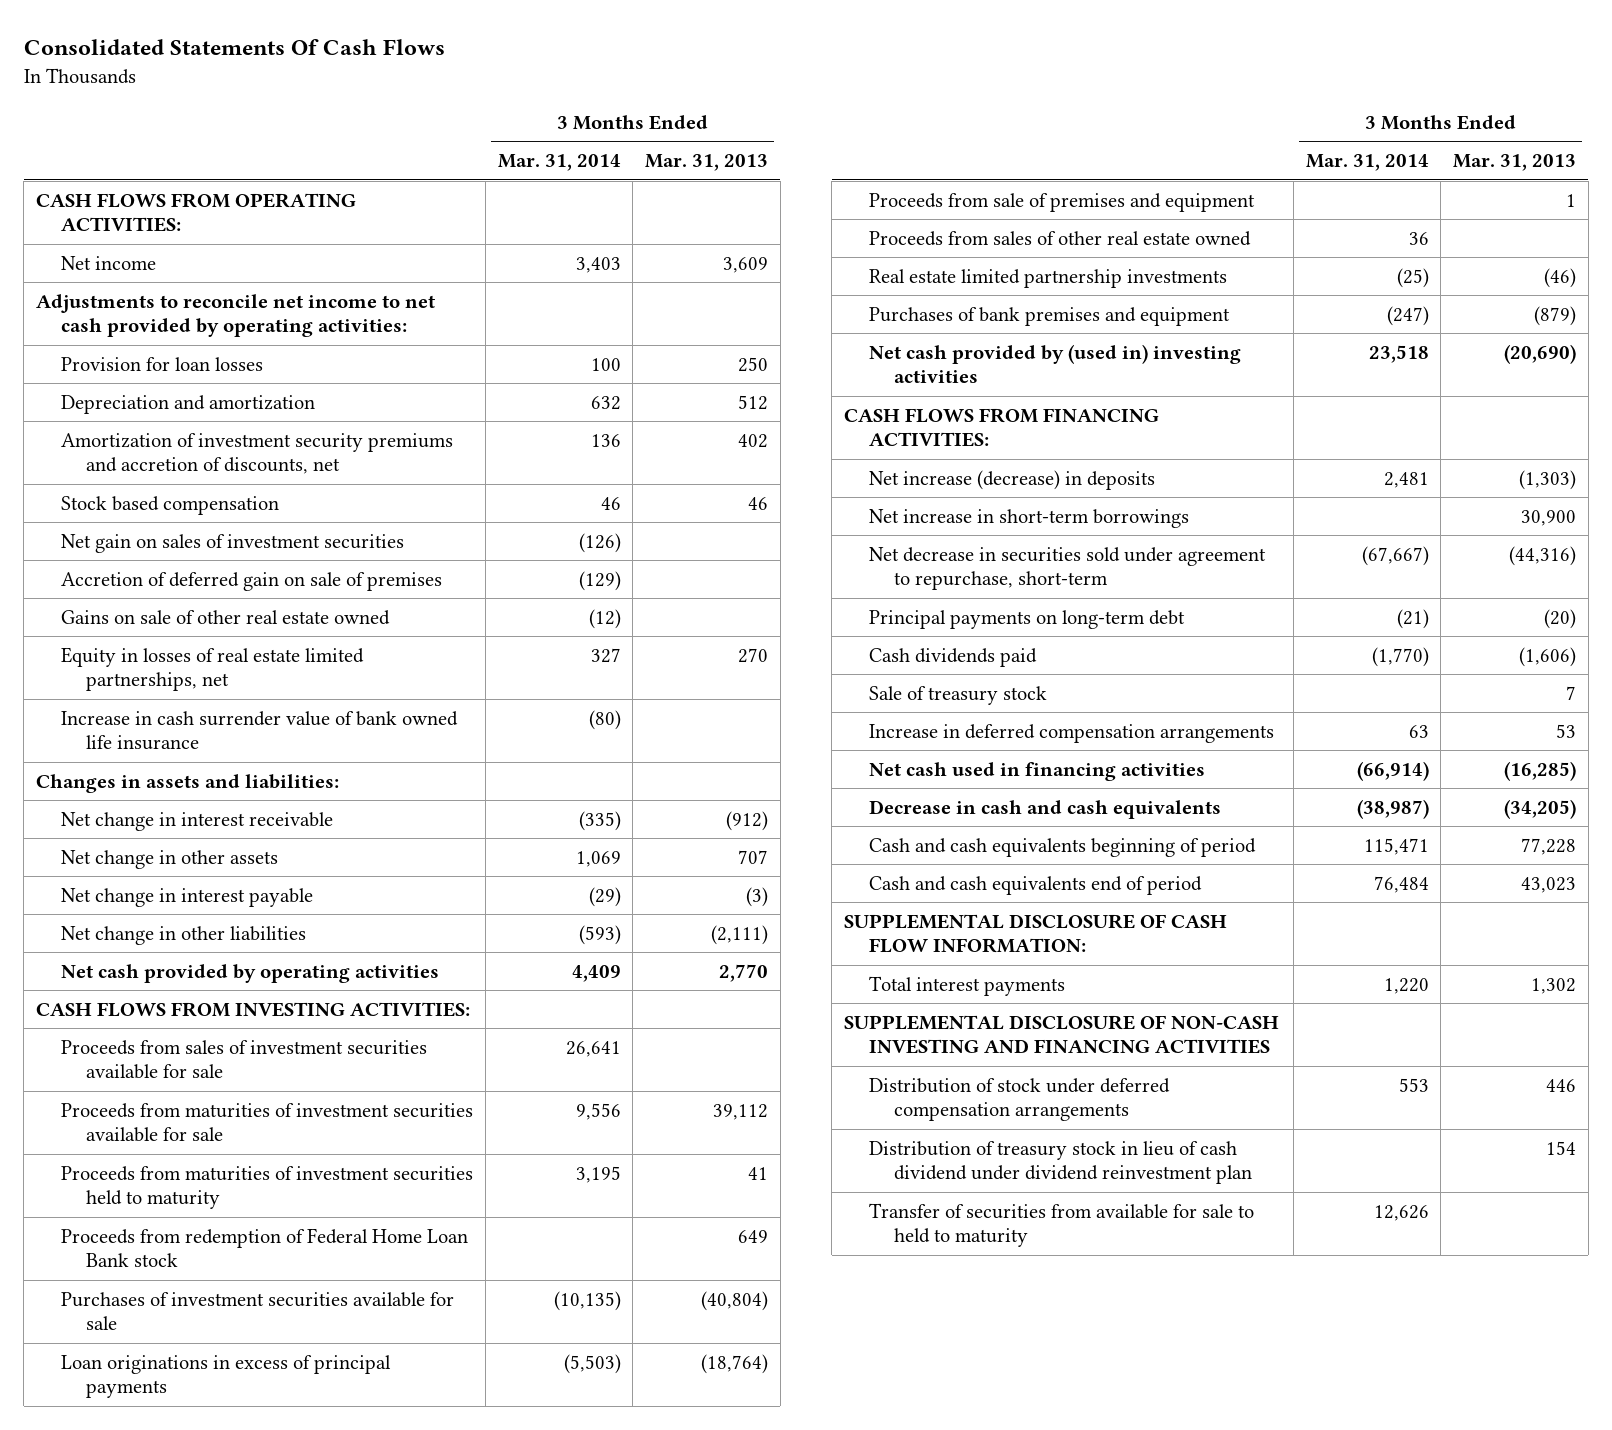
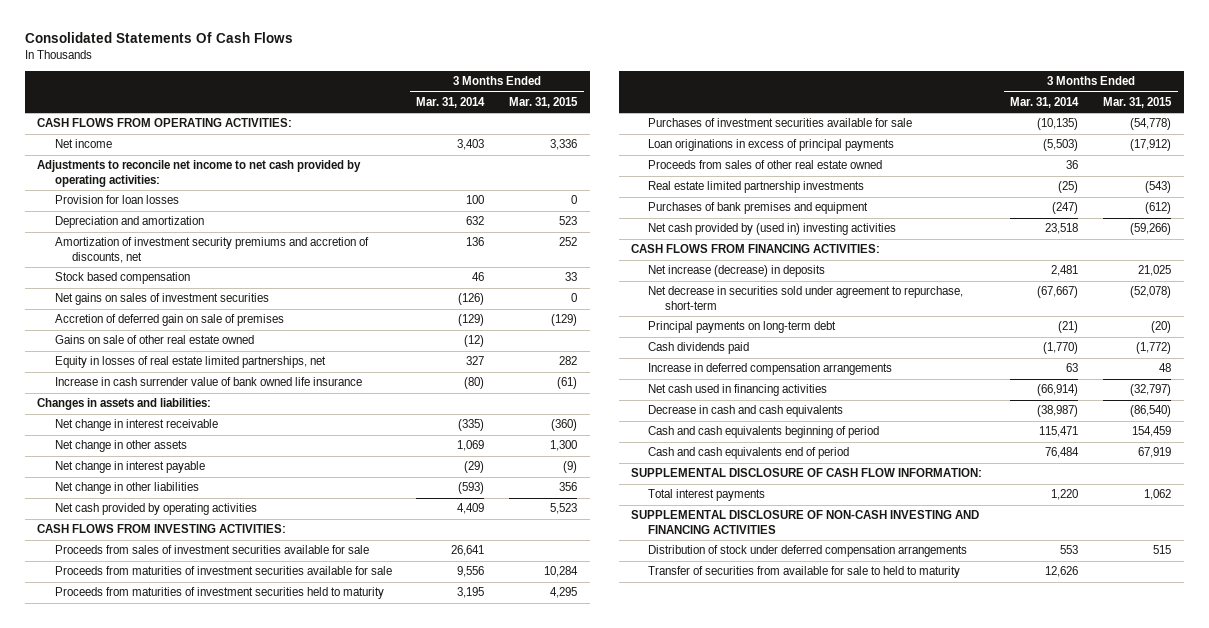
- | 3 Months Ended Mar. 31, 2014 | 3 Months Ended Mar. 31, 2013
+ | 3 Months Ended Mar. 31, 2014 | 3 Months Ended Mar. 31, 2015
- Net gain on sales of investment securities | (126) |
+ Net gains on sales of investment securities | (126) | 0
- Proceeds from redemption of Federal Home Loan Bank stock | | 649
- Proceeds from sale of premises and equipment | | 1
- Net increase in short-term borrowings | | 30,900
- Sale of treasury stock | | 7
- Distribution of treasury stock in lieu of cash dividend under dividend reinvestment plan | | 154

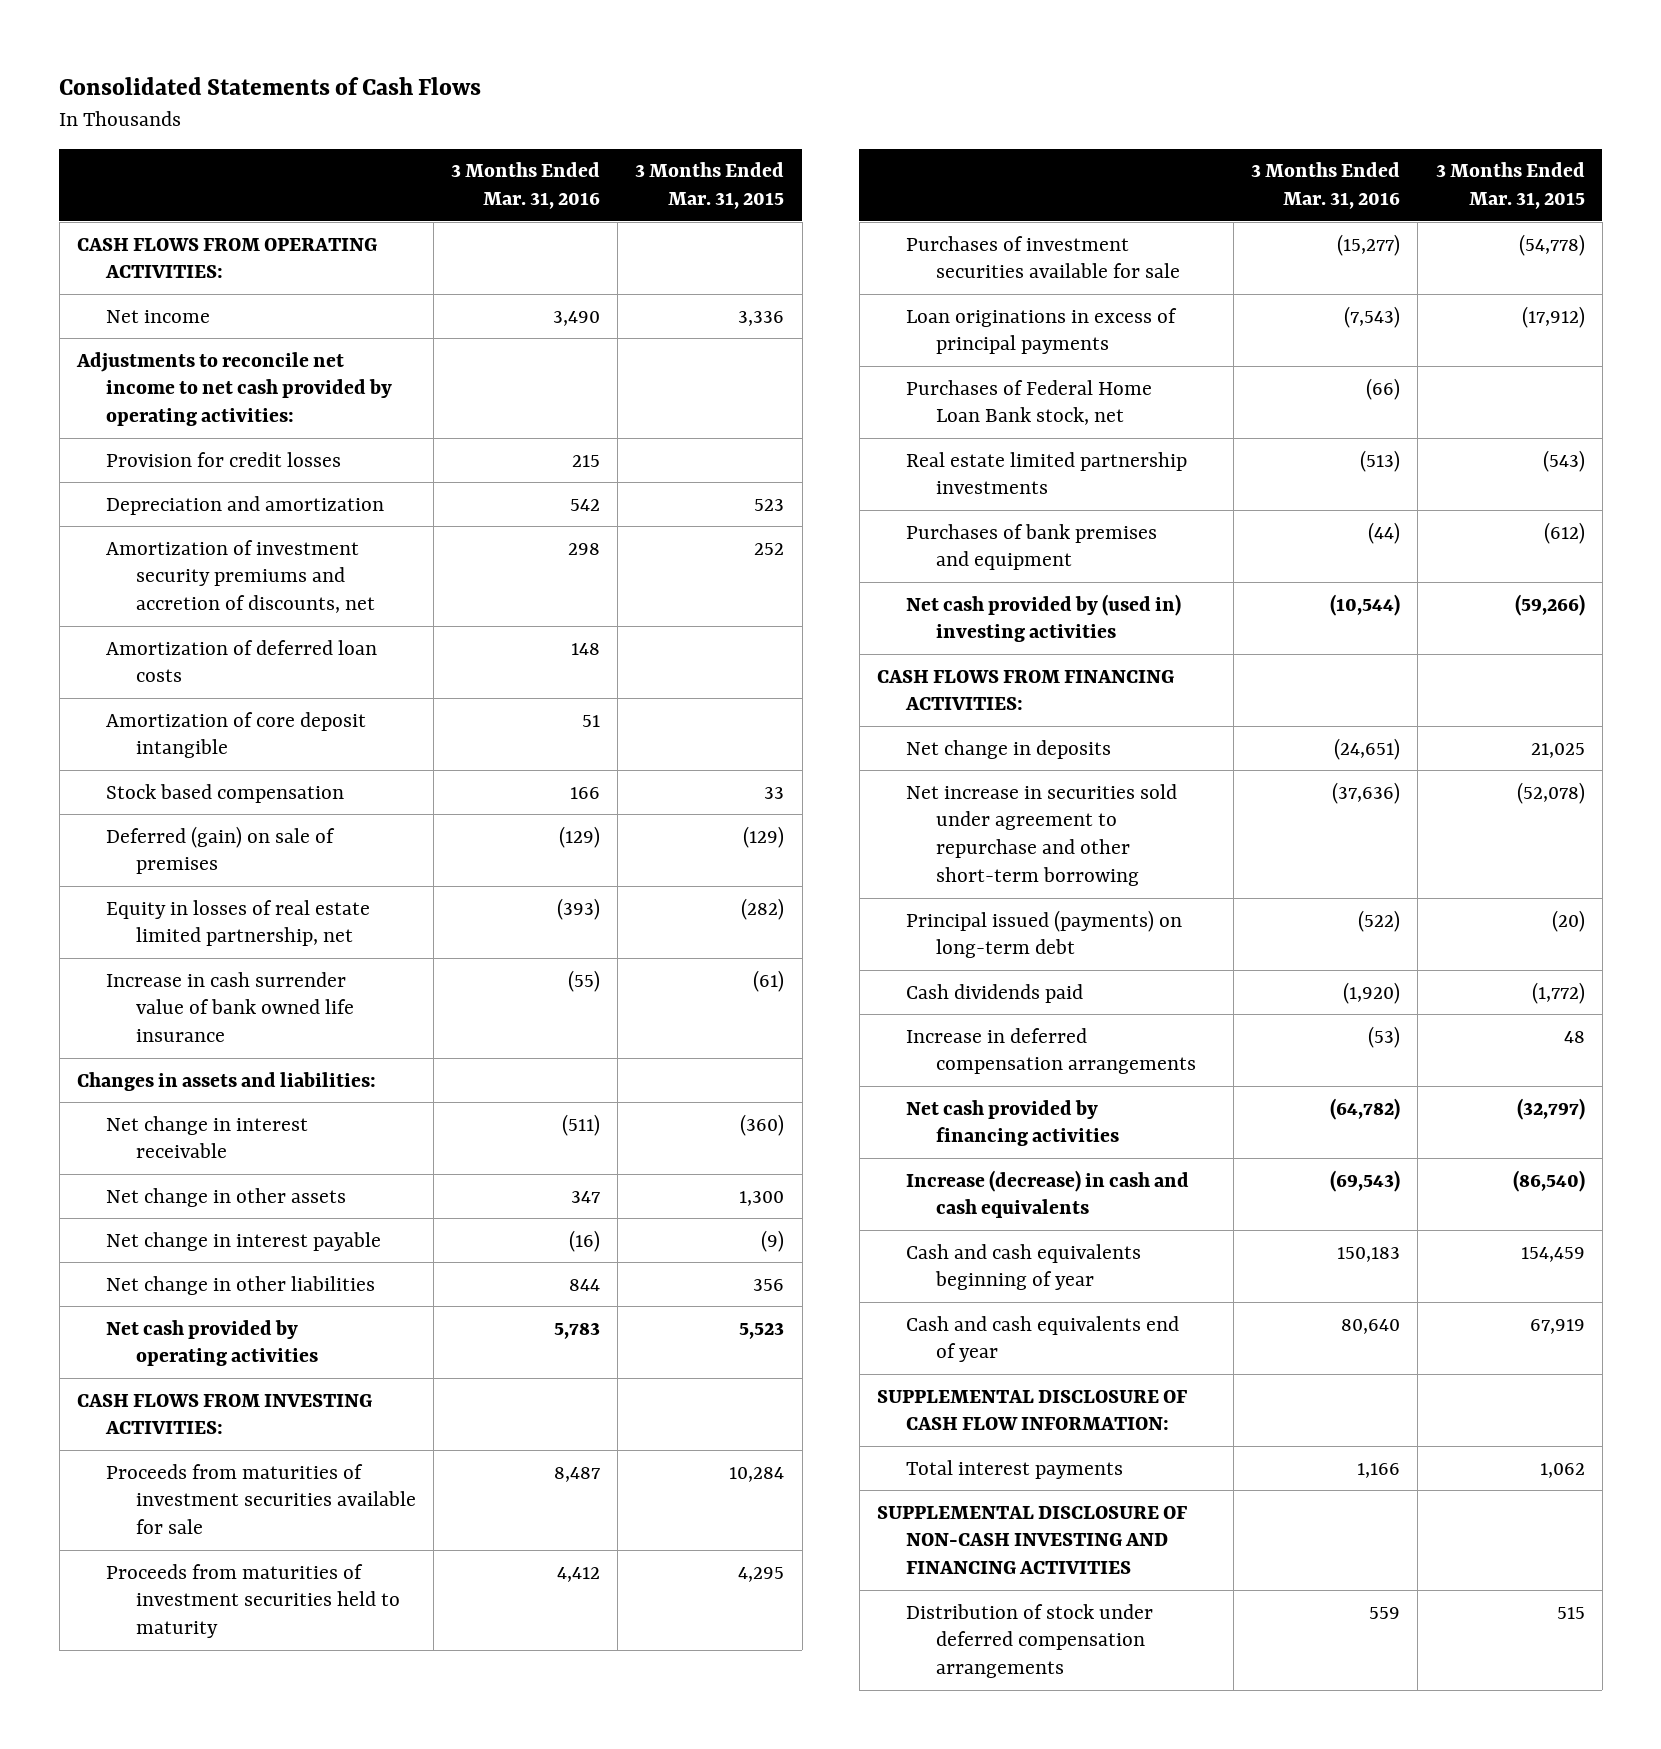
- Consolidated Statements Of Cash Flows
+ Consolidated Statements of Cash Flows
- | 3 Months Ended Mar. 31, 2014 | 3 Months Ended Mar. 31, 2015
+ | 3 Months Ended Mar. 31, 2016 | 3 Months Ended Mar. 31, 2015
- Provision for loan losses | 100 | 0
+ Provision for credit losses | 215 |
+ Amortization of deferred loan costs | 148 |
+ Amortization of core deposit intangible | 51 |
- Net gains on sales of investment securities | (126) | 0
- Accretion of deferred gain on sale of premises | (129) | (129)
- Gains on sale of other real estate owned | (12) |
- Equity in losses of real estate limited partnerships, net | 327 | 282
+ Deferred (gain) on sale of premises | (129) | (129)
+ Equity in losses of real estate limited partnership, net | (393) | (282)
- Proceeds from sales of investment securities available for sale | 26,641 |
- Proceeds from sales of other real estate owned | 36 |
+ Purchases of Federal Home Loan Bank stock, net | (66) |
- Net increase (decrease) in deposits | 2,481 | 21,025
- Net decrease in securities sold under agreement to repurchase, short-term | (67,667) | (52,078)
- Principal payments on long-term debt | (21) | (20)
+ Net change in deposits | (24,651) | 21,025
+ Net increase in securities sold under agreement to repurchase and other short-term borrowing | (37,636) | (52,078)
+ Principal issued (payments) on long-term debt | (522) | (20)
- Net cash used in financing activities | (66,914) | (32,797)
- Decrease in cash and cash equivalents | (38,987) | (86,540)
- Cash and cash equivalents beginning of period | 115,471 | 154,459
- Cash and cash equivalents end of period | 76,484 | 67,919
+ Net cash provided by financing activities | (64,782) | (32,797)
+ Increase (decrease) in cash and cash equivalents | (69,543) | (86,540)
+ Cash and cash equivalents beginning of year | 150,183 | 154,459
+ Cash and cash equivalents end of year | 80,640 | 67,919
- Transfer of securities from available for sale to held to maturity | 12,626 |

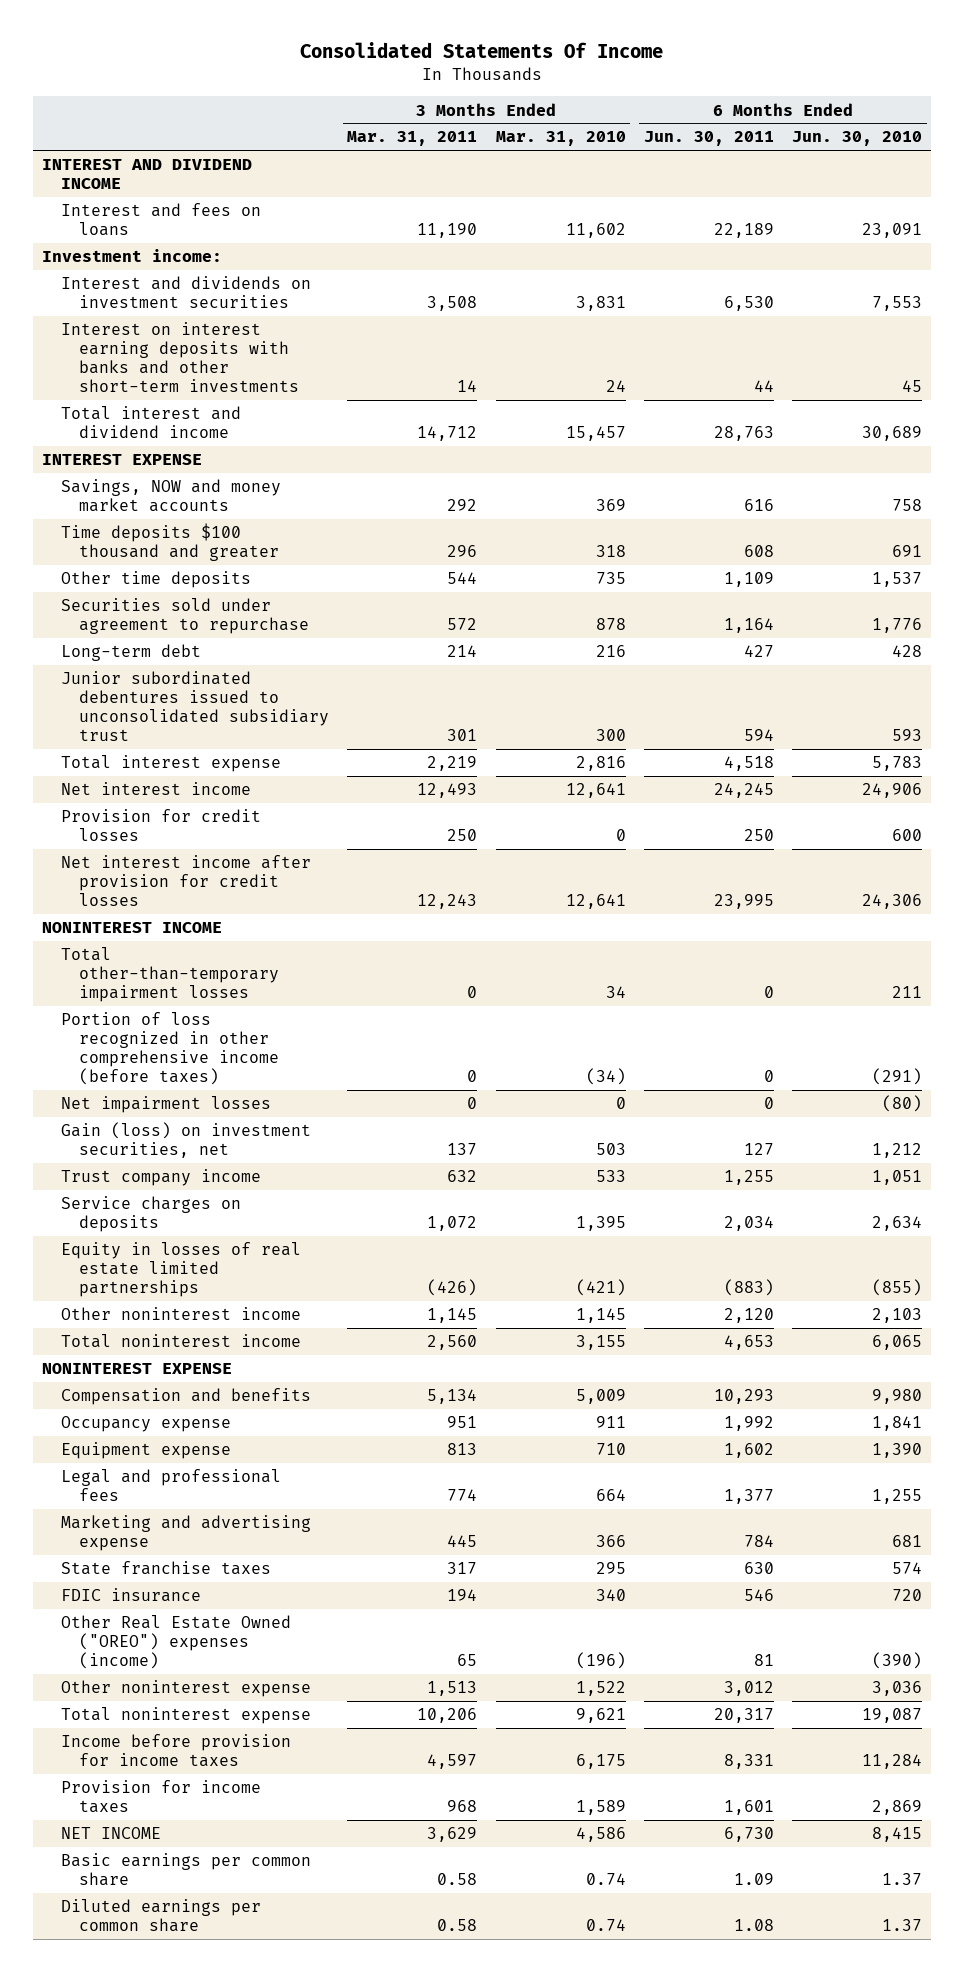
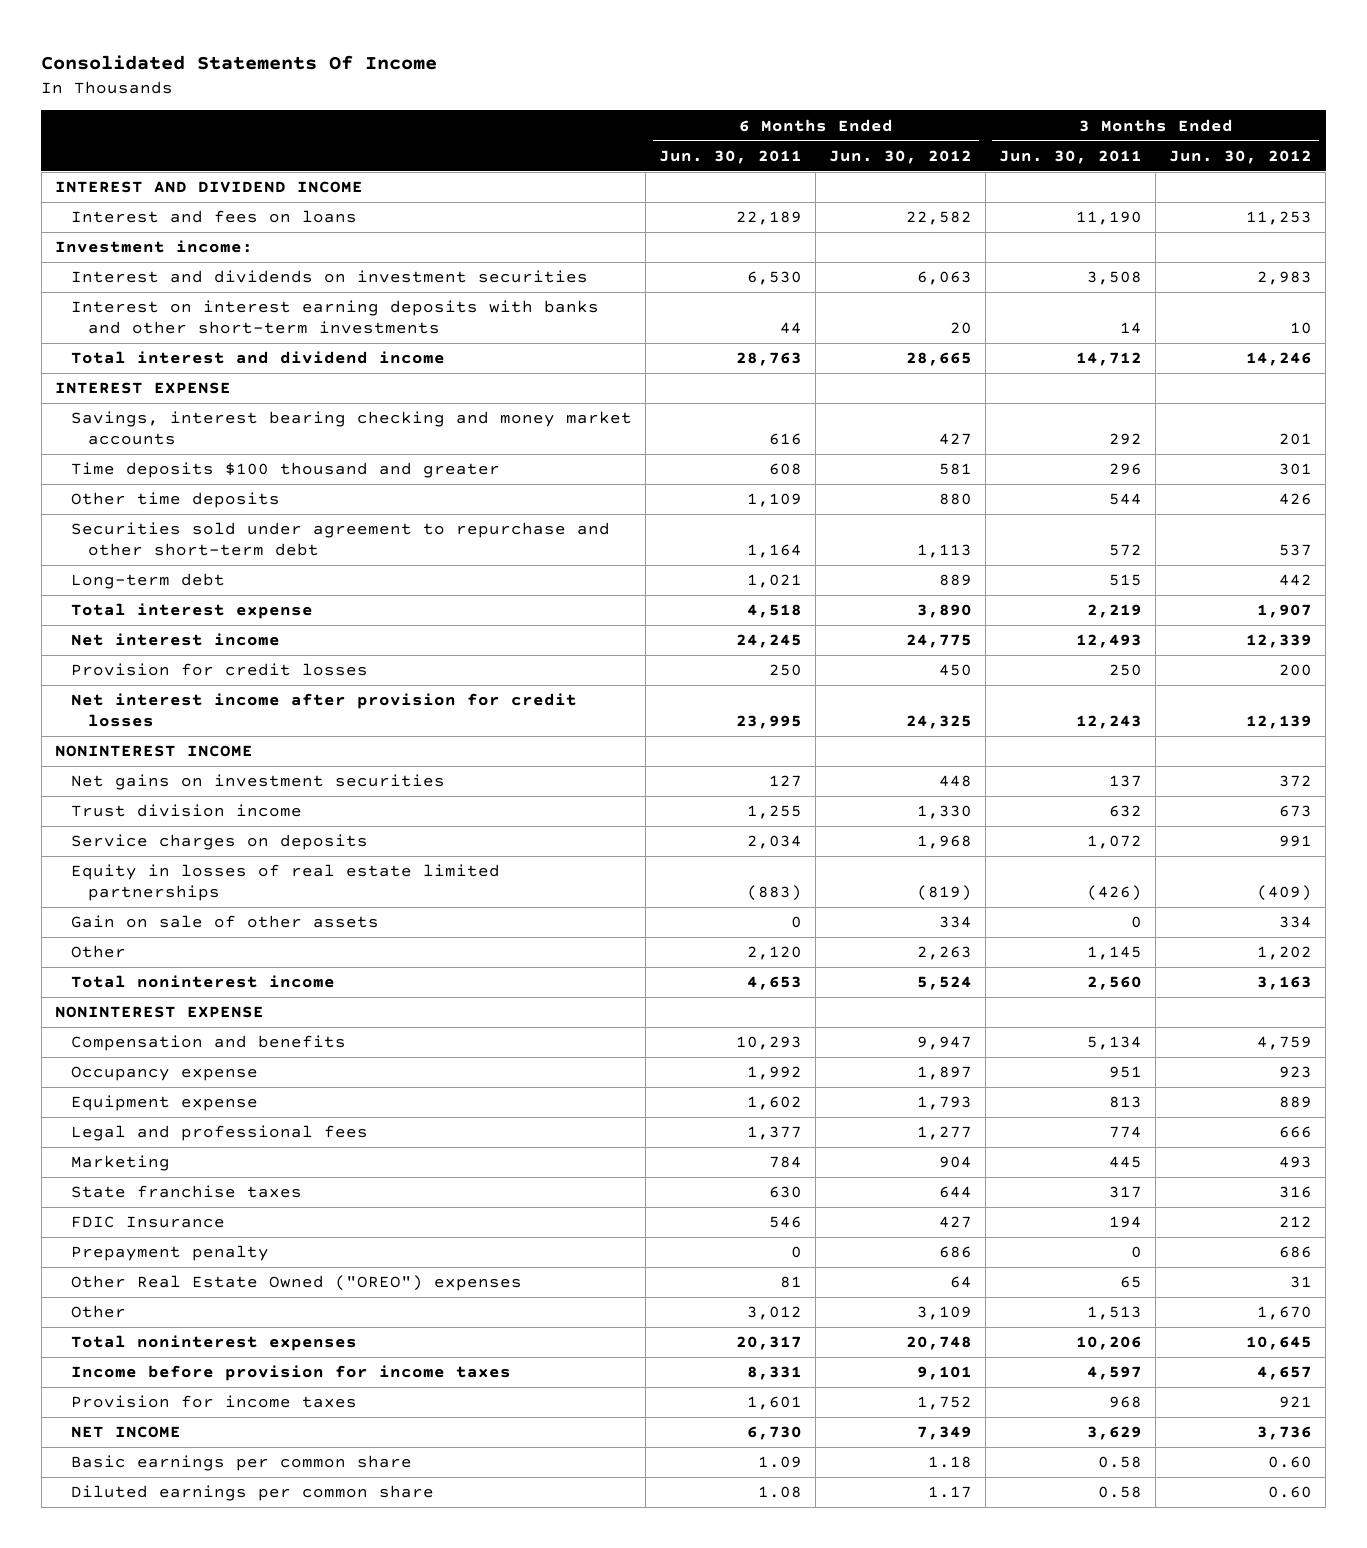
- | 3 Months Ended Mar. 31, 2011 | 3 Months Ended Mar. 31, 2010 | 6 Months Ended Jun. 30, 2011 | 6 Months Ended Jun. 30, 2010
+ | 6 Months Ended Jun. 30, 2011 | 6 Months Ended Jun. 30, 2012 | 3 Months Ended Jun. 30, 2011 | 3 Months Ended Jun. 30, 2012
- Savings, NOW and money market accounts | 292 | 369 | 616 | 758
+ Savings, interest bearing checking and money market accounts | 616 | 427 | 292 | 201
- Securities sold under agreement to repurchase | 572 | 878 | 1,164 | 1,776
- Long-term debt | 214 | 216 | 427 | 428
- Junior subordinated debentures issued to unconsolidated subsidiary trust | 301 | 300 | 594 | 593
+ Securities sold under agreement to repurchase and other short-term debt | 1,164 | 1,113 | 572 | 537
+ Long-term debt | 1,021 | 889 | 515 | 442
- Total other-than-temporary impairment losses | 0 | 34 | 0 | 211
- Portion of loss recognized in other comprehensive income (before taxes) | 0 | (34) | 0 | (291)
- Net impairment losses | 0 | 0 | 0 | (80)
- Gain (loss) on investment securities, net | 137 | 503 | 127 | 1,212
- Trust company income | 632 | 533 | 1,255 | 1,051
+ Net gains on investment securities | 127 | 448 | 137 | 372
+ Trust division income | 1,255 | 1,330 | 632 | 673
- Other noninterest income | 1,145 | 1,145 | 2,120 | 2,103
+ Gain on sale of other assets | 0 | 334 | 0 | 334
+ Other | 2,120 | 2,263 | 1,145 | 1,202
- Marketing and advertising expense | 445 | 366 | 784 | 681
+ Marketing | 784 | 904 | 445 | 493
- FDIC insurance | 194 | 340 | 546 | 720
- Other Real Estate Owned ("OREO") expenses (income) | 65 | (196) | 81 | (390)
- Other noninterest expense | 1,513 | 1,522 | 3,012 | 3,036
- Total noninterest expense | 10,206 | 9,621 | 20,317 | 19,087
+ FDIC Insurance | 546 | 427 | 194 | 212
+ Prepayment penalty | 0 | 686 | 0 | 686
+ Other Real Estate Owned ("OREO") expenses | 81 | 64 | 65 | 31
+ Other | 3,012 | 3,109 | 1,513 | 1,670
+ Total noninterest expenses | 20,317 | 20,748 | 10,206 | 10,645

